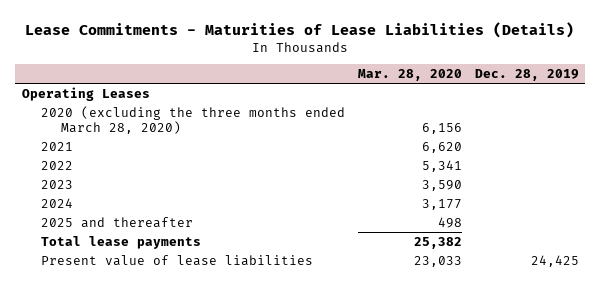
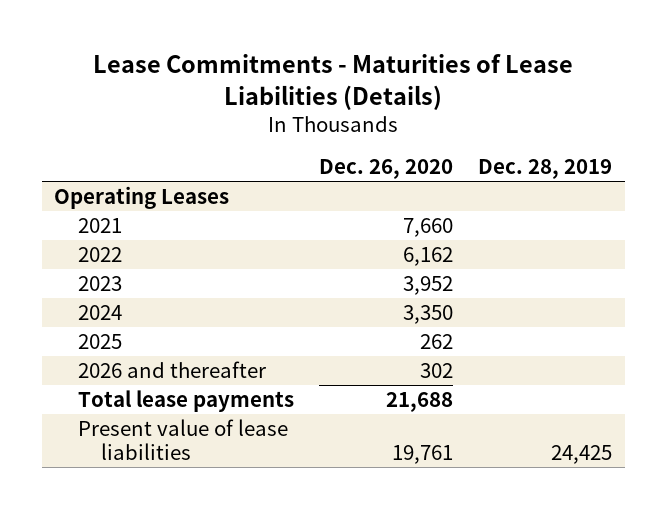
- | Mar. 28, 2020 | Dec. 28, 2019
+ | Dec. 26, 2020 | Dec. 28, 2019
- 2020 (excluding the three months ended March 28, 2020) | 6,156 |
- 2025 and thereafter | 498 |
+ 2025 | 262 |
+ 2026 and thereafter | 302 |

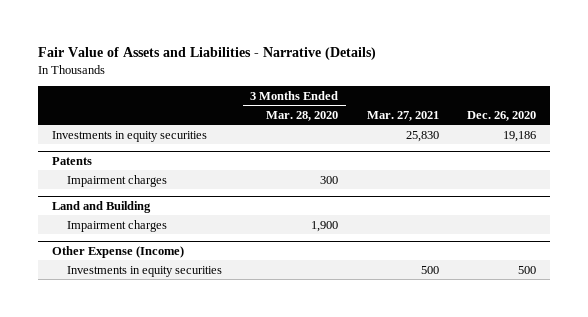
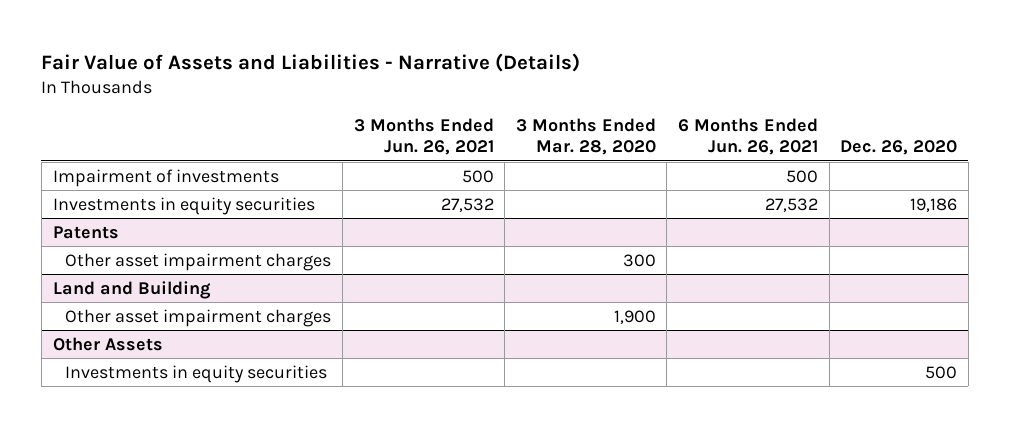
- | 3 Months Ended Mar. 28, 2020 | Mar. 27, 2021 | Dec. 26, 2020
+ | 3 Months Ended Jun. 26, 2021 | 3 Months Ended Mar. 28, 2020 | 6 Months Ended Jun. 26, 2021 | Dec. 26, 2020
+ Impairment of investments | 500 | | 500 |
@ Patents
- Impairment charges | 300 | |
+ Other asset impairment charges | | 300 | |
@ Land and Building
- Impairment charges | 1,900 | |
- Other Expense (Income)
@ Land and Building
+ Other asset impairment charges | | 1,900 | |
+ Other Assets

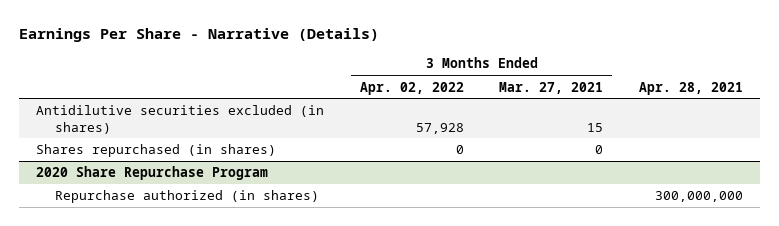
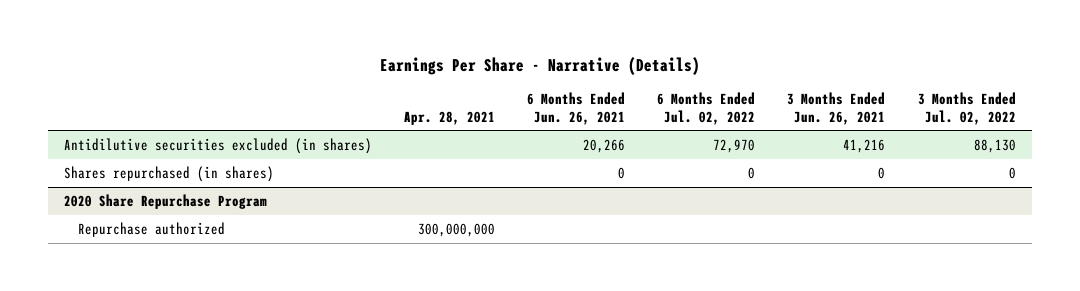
- | 3 Months Ended Apr. 02, 2022 | 3 Months Ended Mar. 27, 2021 | Apr. 28, 2021
+ | Apr. 28, 2021 | 6 Months Ended Jun. 26, 2021 | 6 Months Ended Jul. 02, 2022 | 3 Months Ended Jun. 26, 2021 | 3 Months Ended Jul. 02, 2022
@ 2020 Share Repurchase Program
- Repurchase authorized (in shares) | | | 300,000,000
+ Repurchase authorized | 300,000,000 | | | |

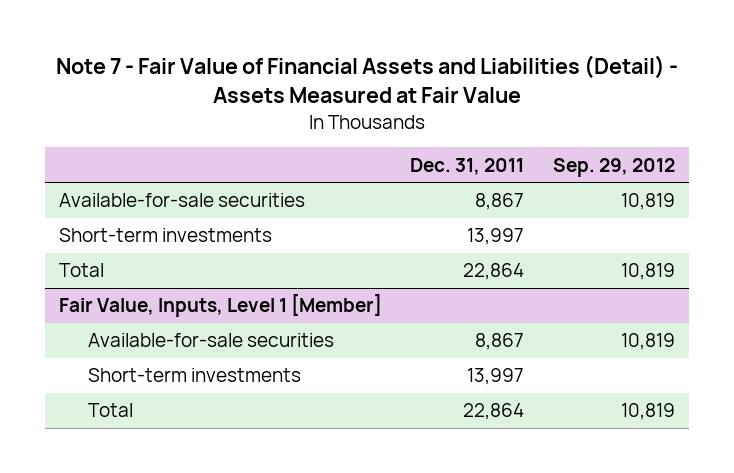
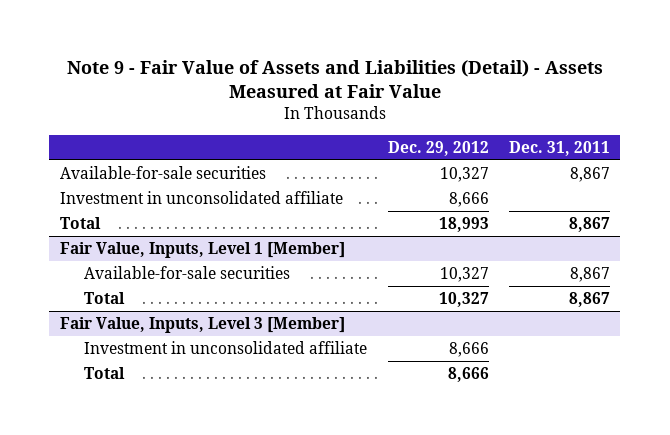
- Note 7 - Fair Value of Financial Assets and Liabilities (Detail) - Assets Measured at Fair Value
+ Note 9 - Fair Value of Assets and Liabilities (Detail) - Assets Measured at Fair Value
- | Dec. 31, 2011 | Sep. 29, 2012
+ | Dec. 29, 2012 | Dec. 31, 2011
- Short-term investments | 13,997 |
- Total | 22,864 | 10,819
+ Investment in unconsolidated affiliate | 8,666 |
+ Total | 18,993 | 8,867
@ Fair Value, Inputs, Level 1 [Member]
- Short-term investments | 13,997 |
- Total | 22,864 | 10,819
+ Total | 10,327 | 8,867
+ Fair Value, Inputs, Level 3 [Member]
+ Investment in unconsolidated affiliate | 8,666 |
+ Total | 8,666 |

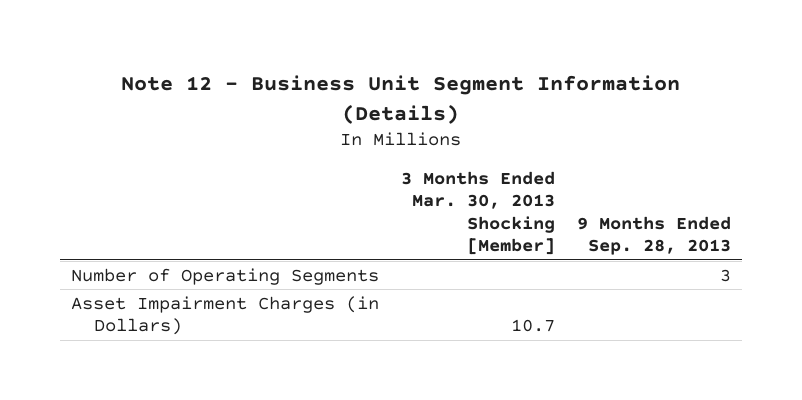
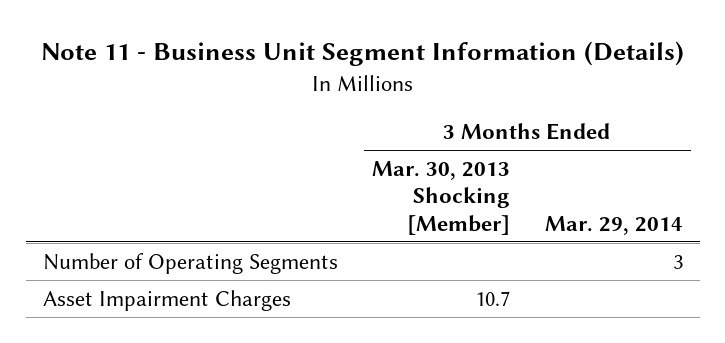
- Note 12 - Business Unit Segment Information (Details)
+ Note 11 - Business Unit Segment Information (Details)
- | 3 Months Ended Mar. 30, 2013 Shocking [Member] | 9 Months Ended Sep. 28, 2013
+ | 3 Months Ended Mar. 30, 2013 Shocking [Member] | 3 Months Ended Mar. 29, 2014
- Asset Impairment Charges (in Dollars) | 10.7 |
+ Asset Impairment Charges | 10.7 |

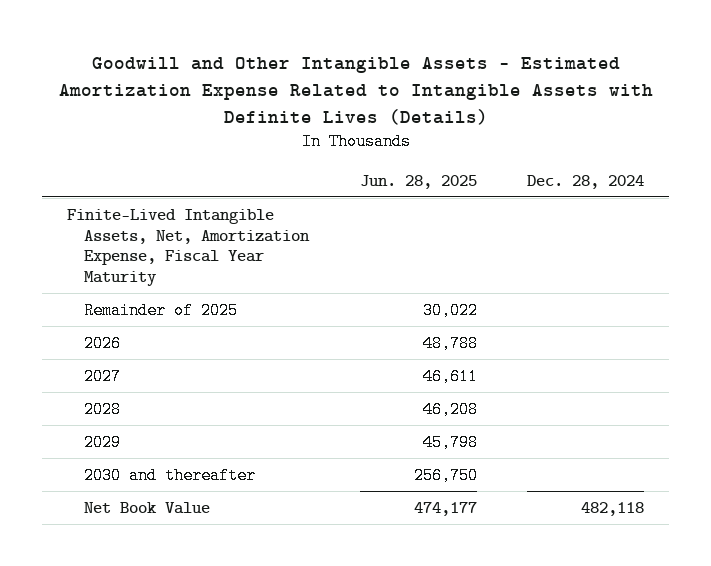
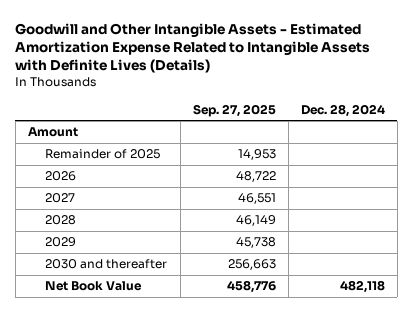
- | Jun. 28, 2025 | Dec. 28, 2024
+ | Sep. 27, 2025 | Dec. 28, 2024
- Finite-Lived Intangible Assets, Net, Amortization Expense, Fiscal Year Maturity
+ Amount

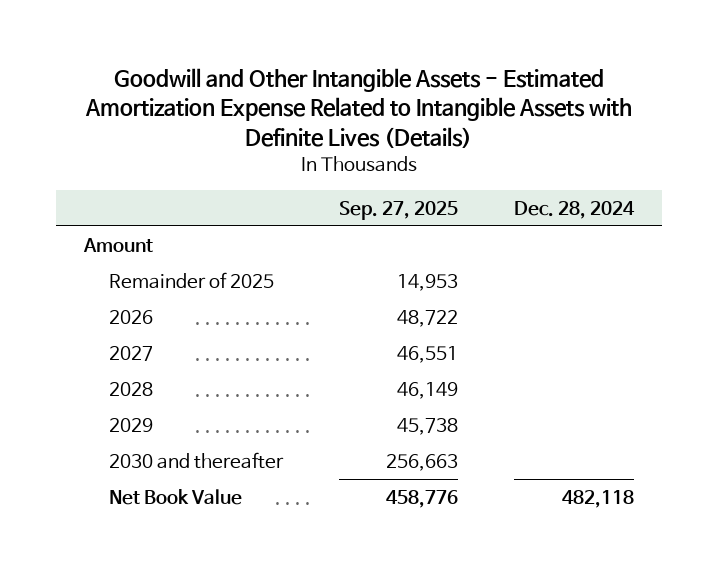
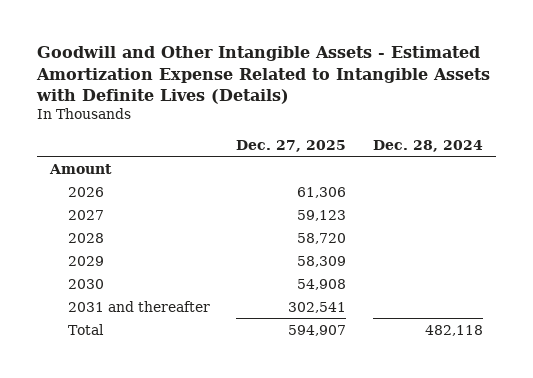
- | Sep. 27, 2025 | Dec. 28, 2024
+ | Dec. 27, 2025 | Dec. 28, 2024
- Remainder of 2025 | 14,953 |
- 2030 and thereafter | 256,663 |
- Net Book Value | 458,776 | 482,118
+ 2030 | 54,908 |
+ 2031 and thereafter | 302,541 |
+ Total | 594,907 | 482,118

